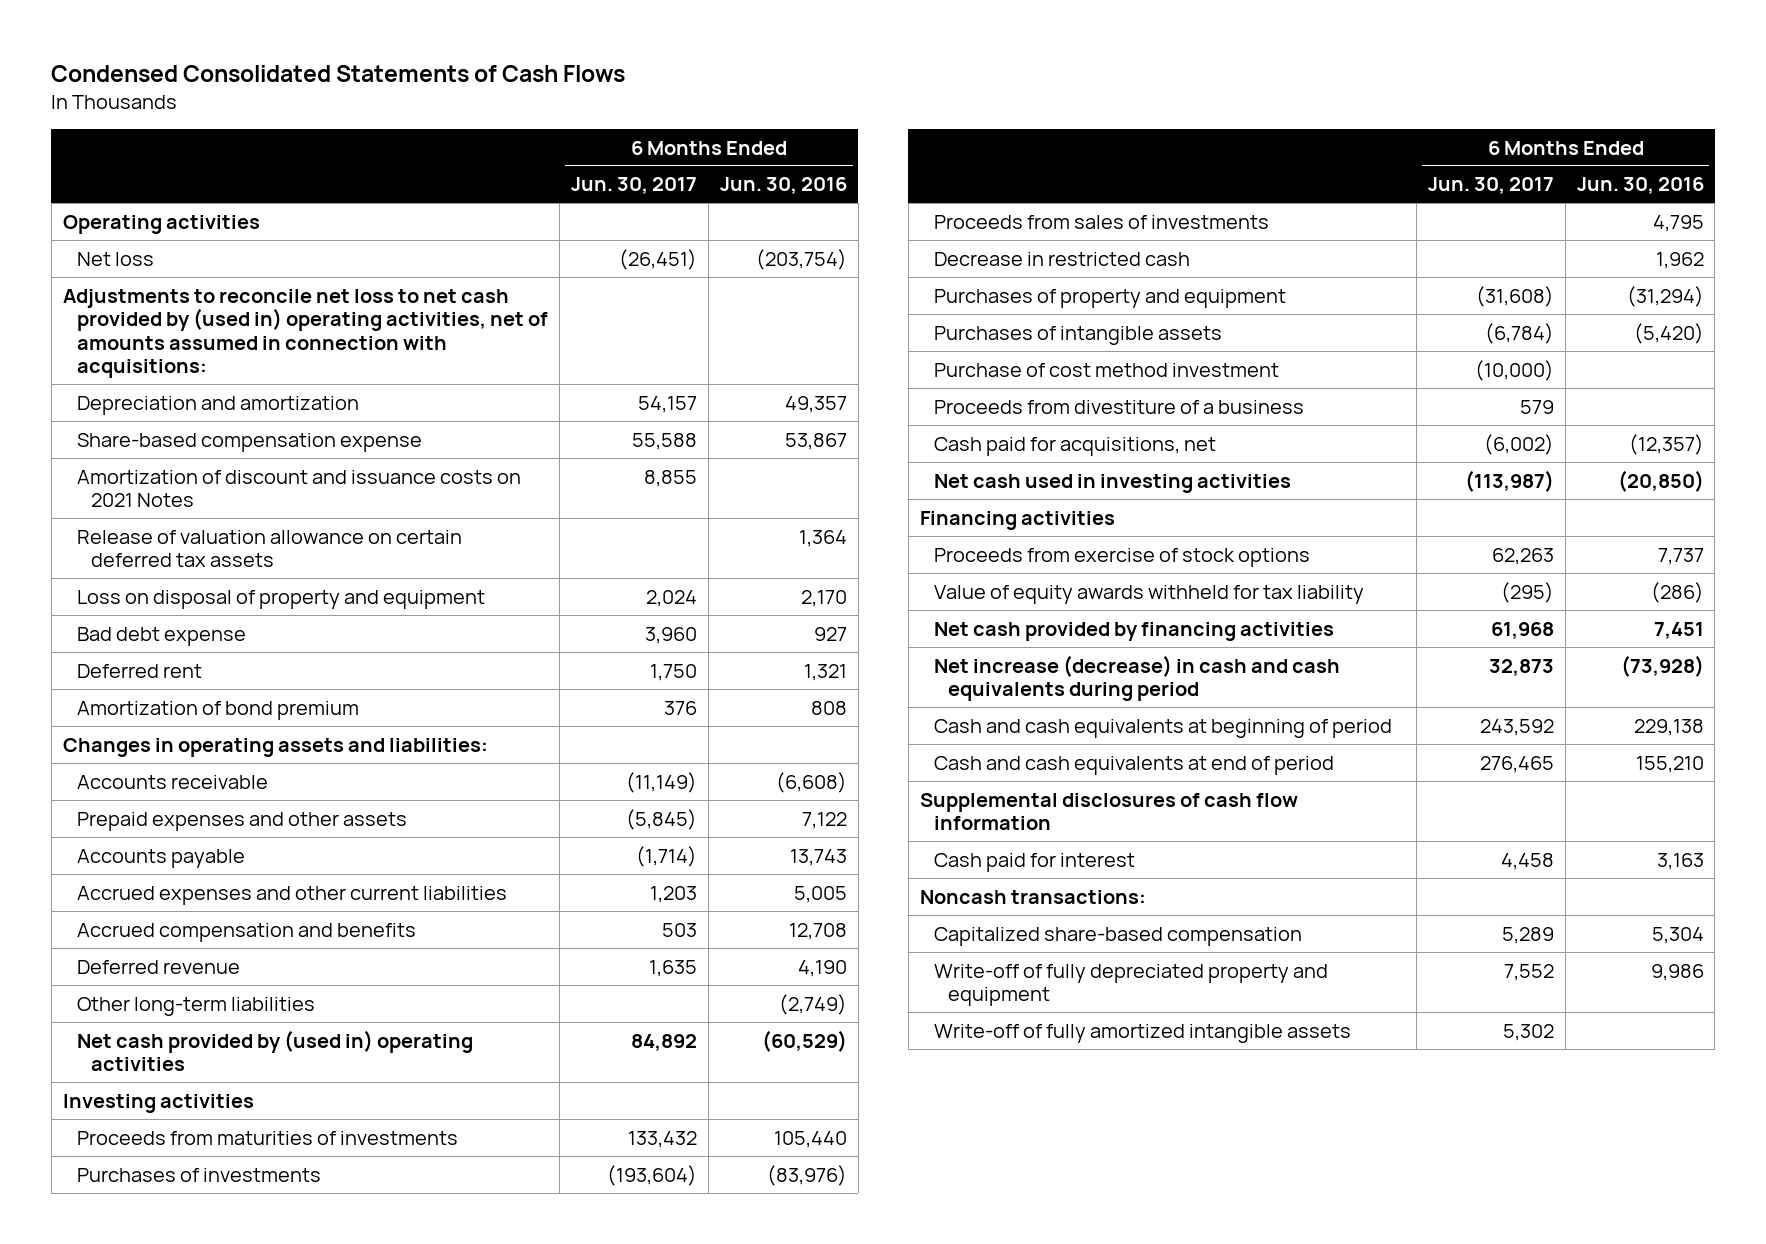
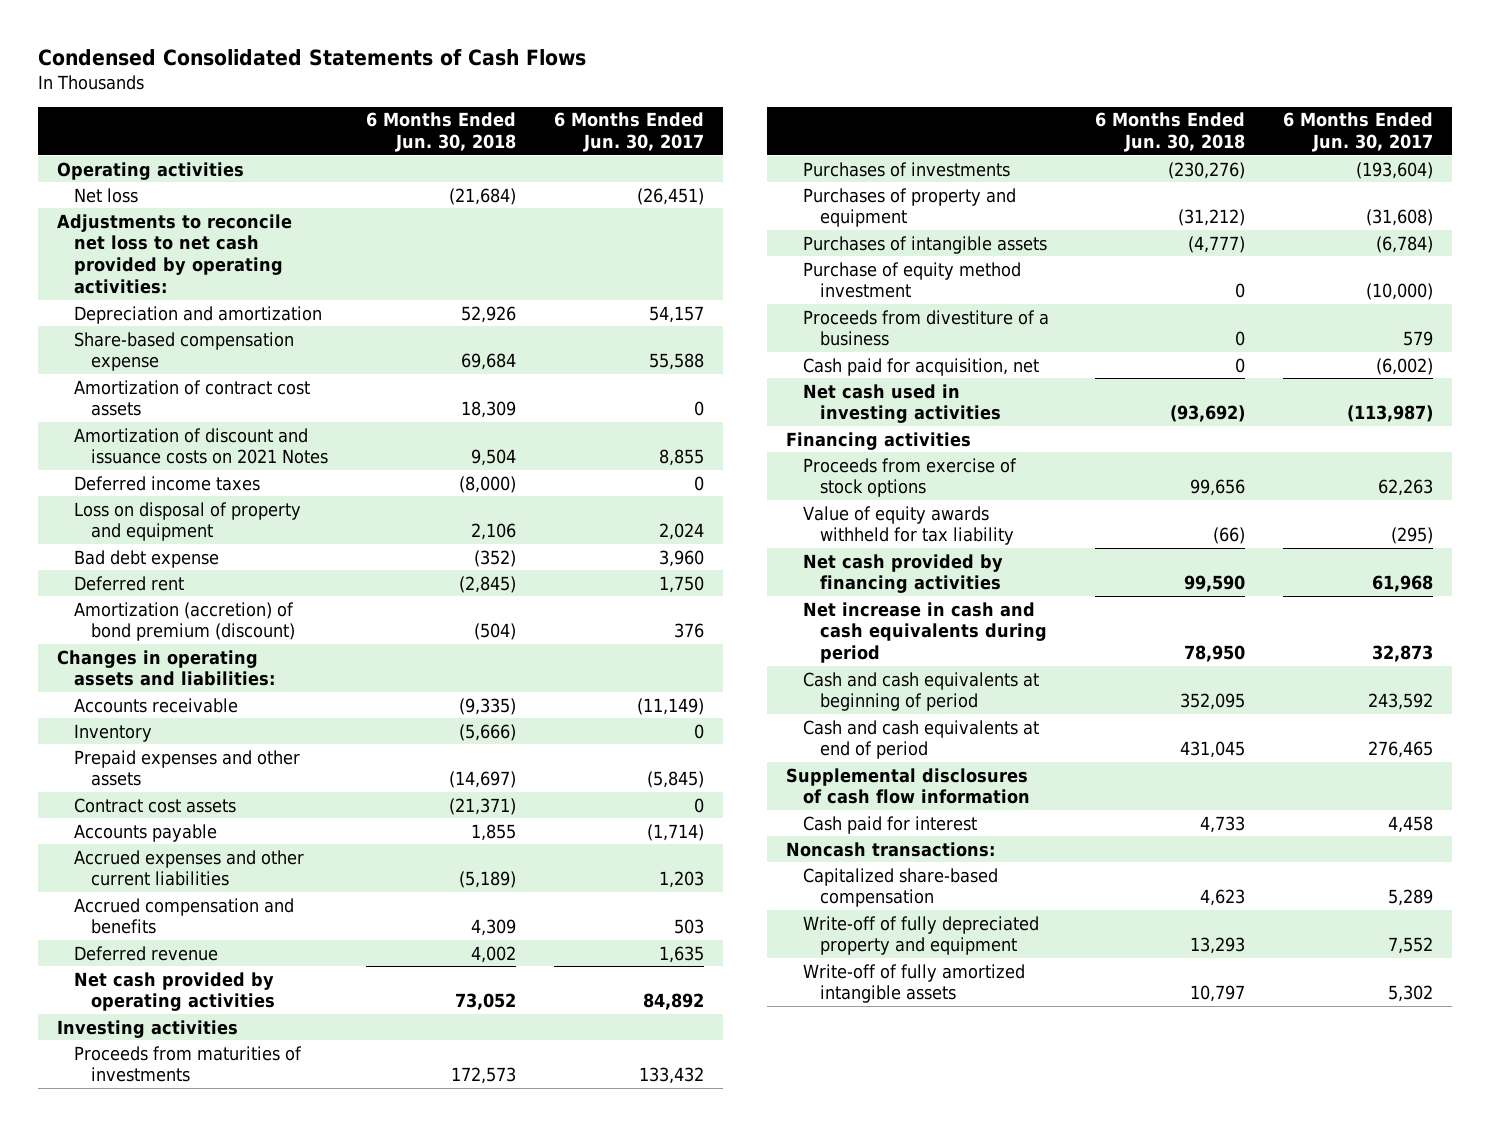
- | 6 Months Ended Jun. 30, 2017 | 6 Months Ended Jun. 30, 2016
+ | 6 Months Ended Jun. 30, 2018 | 6 Months Ended Jun. 30, 2017
- Adjustments to reconcile net loss to net cash provided by (used in) operating activities, net of amounts assumed in connection with acquisitions:
+ Adjustments to reconcile net loss to net cash provided by operating activities:
+ Amortization of contract cost assets | 18,309 | 0
- Release of valuation allowance on certain deferred tax assets | | 1,364
+ Deferred income taxes | (8,000) | 0
- Amortization of bond premium | 376 | 808
+ Amortization (accretion) of bond premium (discount) | (504) | 376
+ Inventory | (5,666) | 0
+ Contract cost assets | (21,371) | 0
- Other long-term liabilities | | (2,749)
- Net cash provided by (used in) operating activities | 84,892 | (60,529)
+ Net cash provided by operating activities | 73,052 | 84,892
- Proceeds from sales of investments | | 4,795
- Decrease in restricted cash | | 1,962
- Purchase of cost method investment | (10,000) |
+ Purchase of equity method investment | 0 | (10,000)
- Cash paid for acquisitions, net | (6,002) | (12,357)
+ Cash paid for acquisition, net | 0 | (6,002)
- Net increase (decrease) in cash and cash equivalents during period | 32,873 | (73,928)
+ Net increase in cash and cash equivalents during period | 78,950 | 32,873

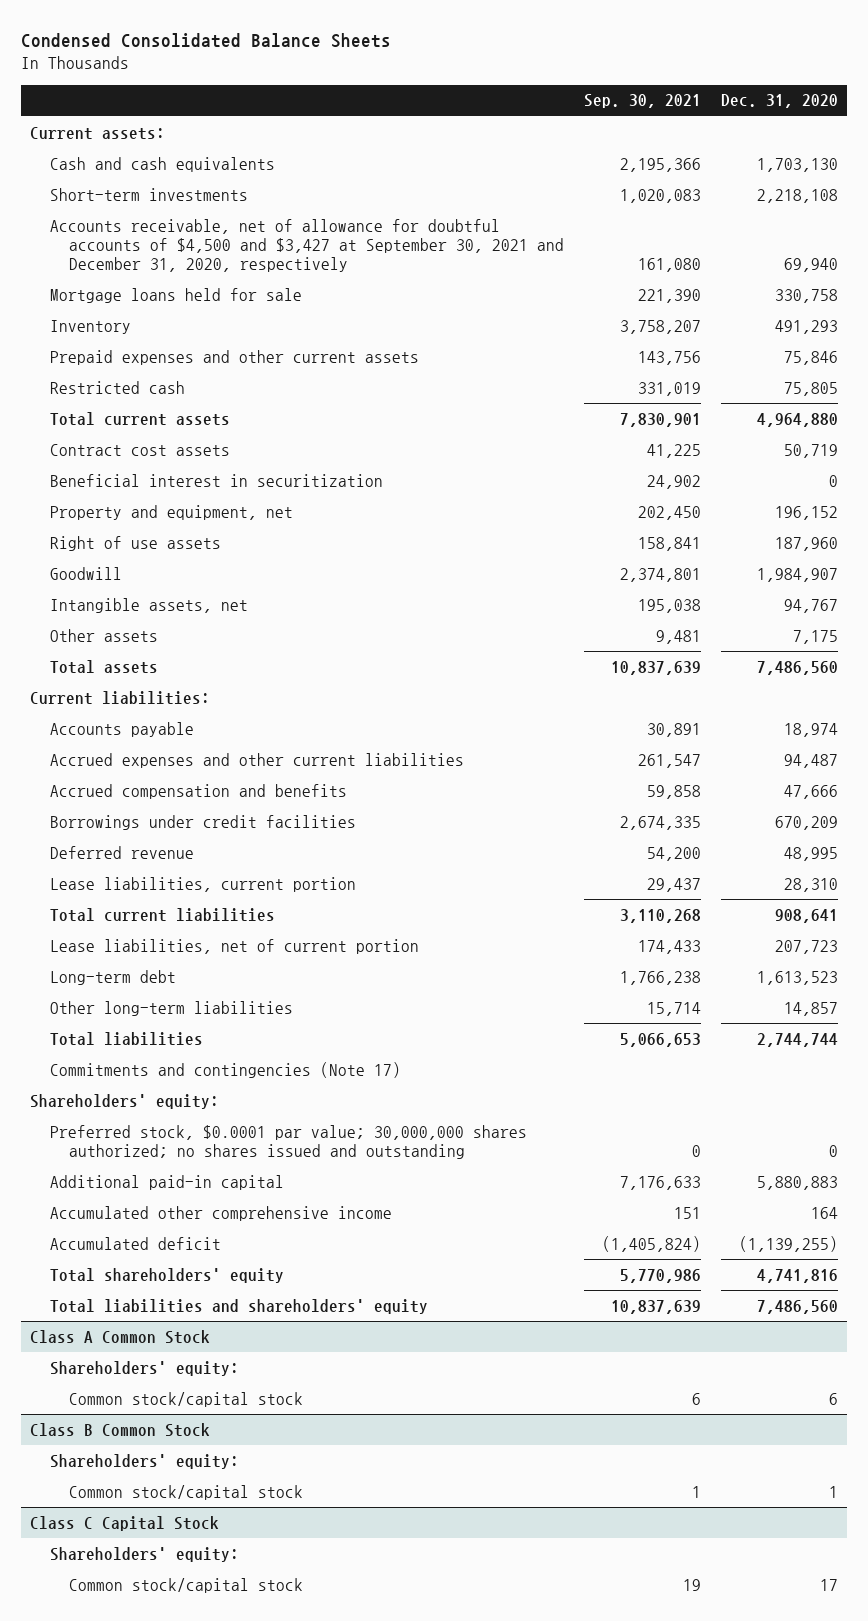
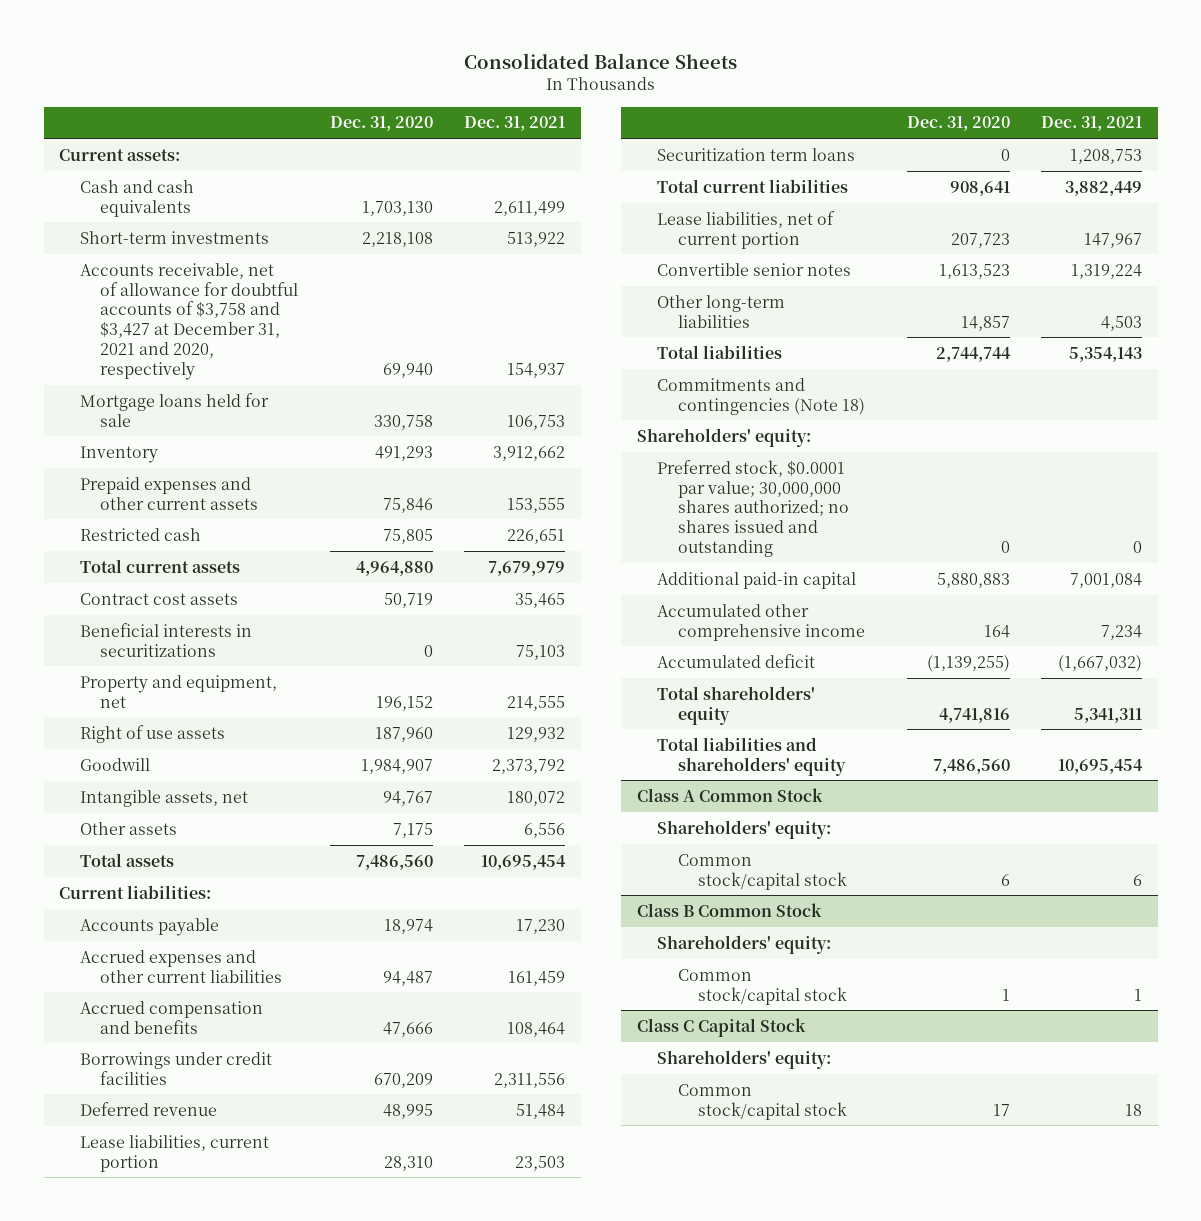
- Condensed Consolidated Balance Sheets
+ Consolidated Balance Sheets
- | Sep. 30, 2021 | Dec. 31, 2020
+ | Dec. 31, 2020 | Dec. 31, 2021
- Accounts receivable, net of allowance for doubtful accounts of $4,500 and $3,427 at September 30, 2021 and December 31, 2020, respectively | 161,080 | 69,940
+ Accounts receivable, net of allowance for doubtful accounts of $3,758 and $3,427 at December 31, 2021 and 2020, respectively | 69,940 | 154,937
- Beneficial interest in securitization | 24,902 | 0
+ Beneficial interests in securitizations | 0 | 75,103
+ Securitization term loans | 0 | 1,208,753
- Long-term debt | 1,766,238 | 1,613,523
+ Convertible senior notes | 1,613,523 | 1,319,224
- Commitments and contingencies (Note 17)
+ Commitments and contingencies (Note 18)

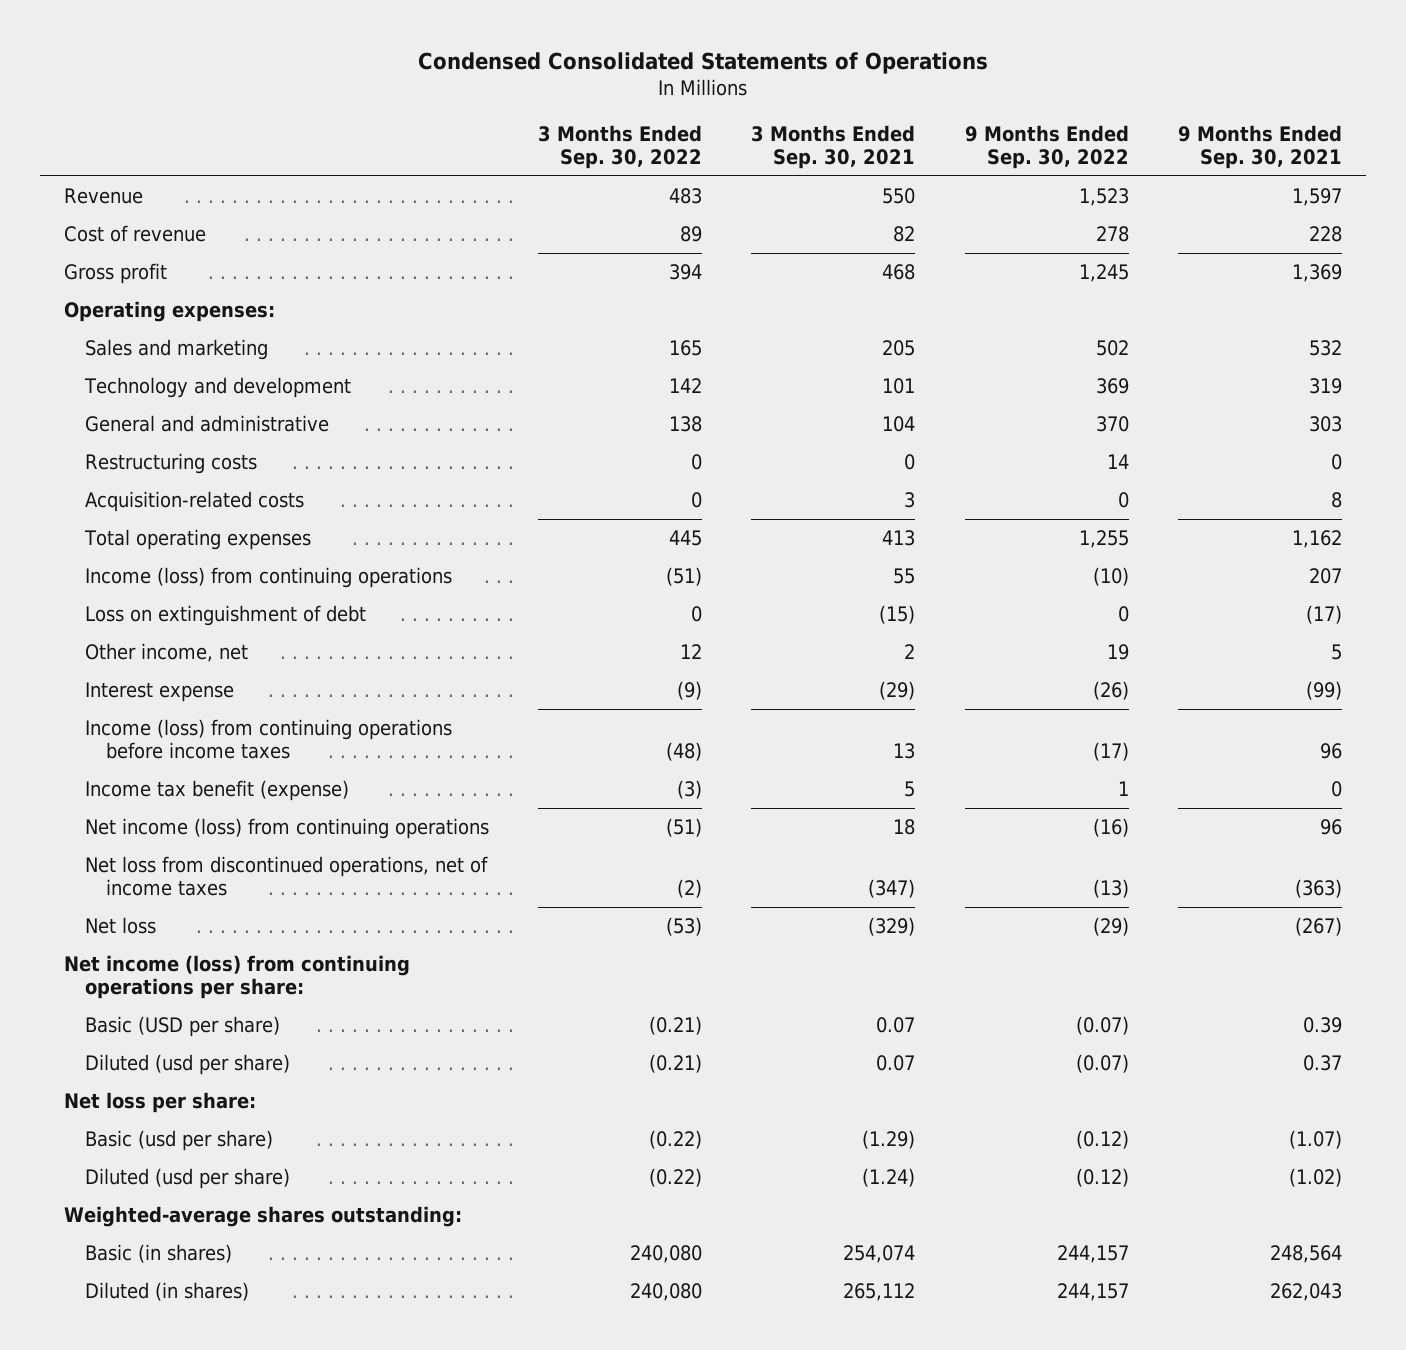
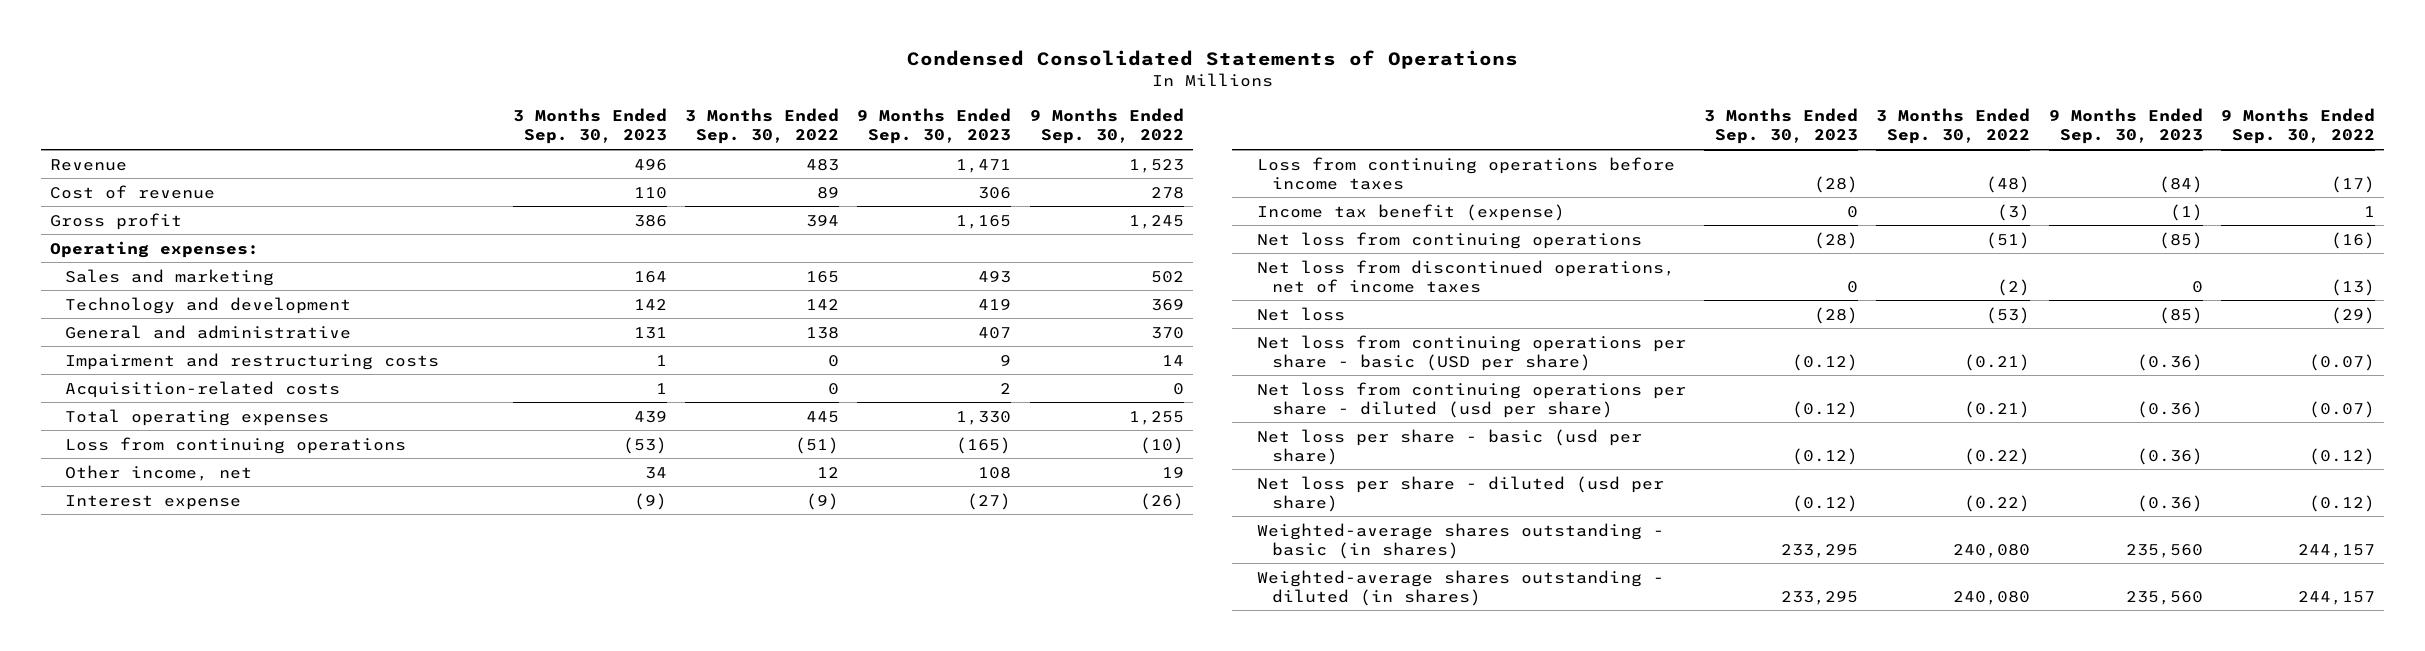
- | 3 Months Ended Sep. 30, 2022 | 3 Months Ended Sep. 30, 2021 | 9 Months Ended Sep. 30, 2022 | 9 Months Ended Sep. 30, 2021
+ | 3 Months Ended Sep. 30, 2023 | 3 Months Ended Sep. 30, 2022 | 9 Months Ended Sep. 30, 2023 | 9 Months Ended Sep. 30, 2022
- Restructuring costs | 0 | 0 | 14 | 0
+ Impairment and restructuring costs | 1 | 0 | 9 | 14
- Income (loss) from continuing operations | (51) | 55 | (10) | 207
- Loss on extinguishment of debt | 0 | (15) | 0 | (17)
+ Loss from continuing operations | (53) | (51) | (165) | (10)
- Income (loss) from continuing operations before income taxes | (48) | 13 | (17) | 96
+ Loss from continuing operations before income taxes | (28) | (48) | (84) | (17)
- Net income (loss) from continuing operations | (51) | 18 | (16) | 96
+ Net loss from continuing operations | (28) | (51) | (85) | (16)
- Net income (loss) from continuing operations per share:
- Basic (USD per share) | (0.21) | 0.07 | (0.07) | 0.39
- Diluted (usd per share) | (0.21) | 0.07 | (0.07) | 0.37
- Net loss per share:
- Basic (usd per share) | (0.22) | (1.29) | (0.12) | (1.07)
- Diluted (usd per share) | (0.22) | (1.24) | (0.12) | (1.02)
- Weighted-average shares outstanding:
- Basic (in shares) | 240,080 | 254,074 | 244,157 | 248,564
- Diluted (in shares) | 240,080 | 265,112 | 244,157 | 262,043
+ Net loss from continuing operations per share - basic (USD per share) | (0.12) | (0.21) | (0.36) | (0.07)
+ Net loss from continuing operations per share - diluted (usd per share) | (0.12) | (0.21) | (0.36) | (0.07)
+ Net loss per share - basic (usd per share) | (0.12) | (0.22) | (0.36) | (0.12)
+ Net loss per share - diluted (usd per share) | (0.12) | (0.22) | (0.36) | (0.12)
+ Weighted-average shares outstanding - basic (in shares) | 233,295 | 240,080 | 235,560 | 244,157
+ Weighted-average shares outstanding - diluted (in shares) | 233,295 | 240,080 | 235,560 | 244,157

